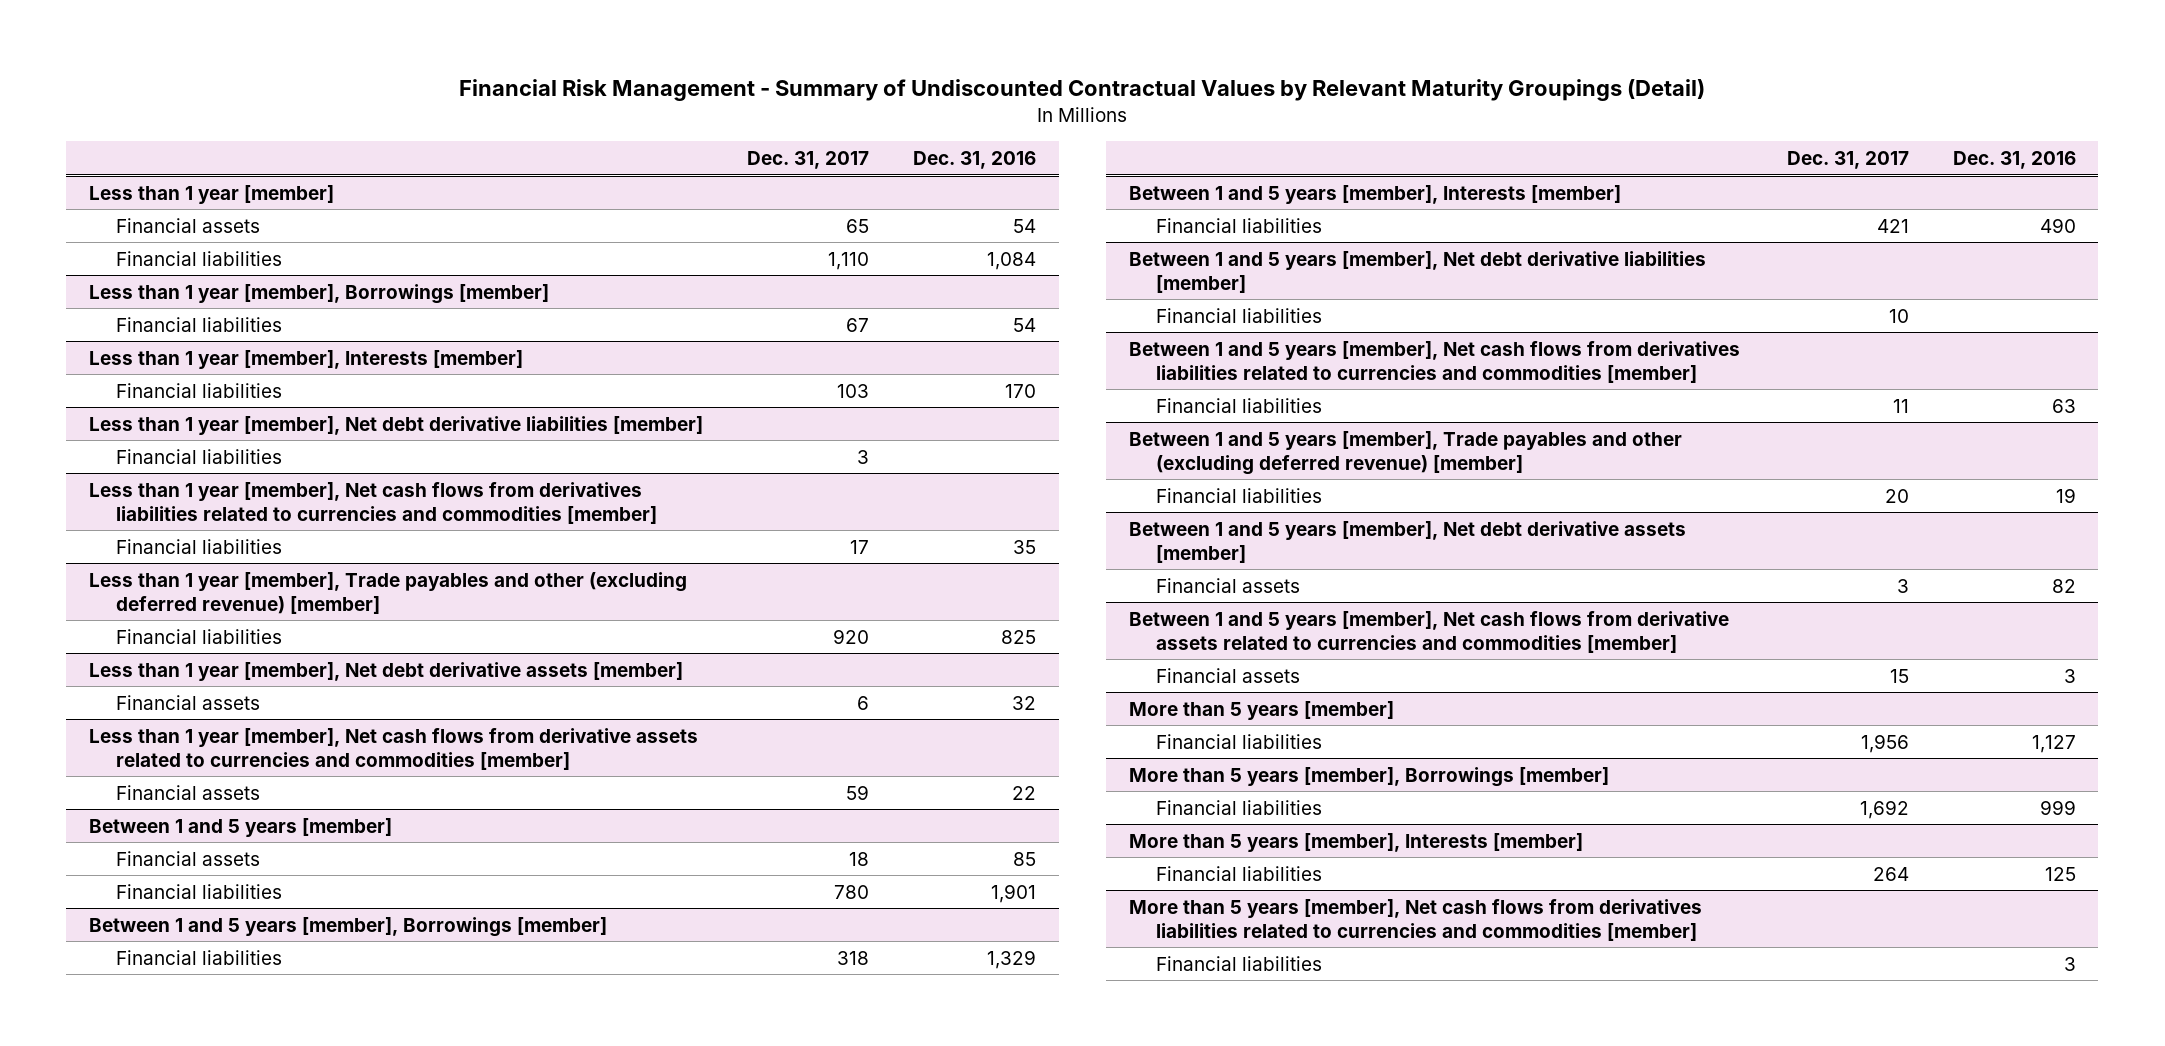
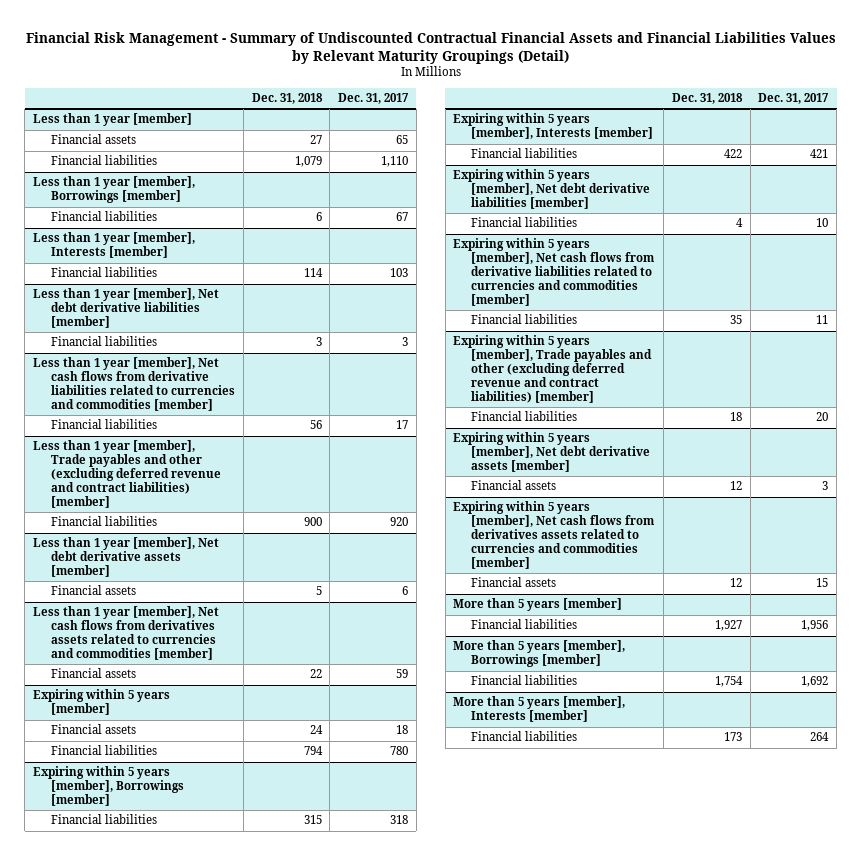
- Financial Risk Management - Summary of Undiscounted Contractual Values by Relevant Maturity Groupings (Detail)
+ Financial Risk Management - Summary of Undiscounted Contractual Financial Assets and Financial Liabilities Values by Relevant Maturity Groupings (Detail)
- | Dec. 31, 2017 | Dec. 31, 2016
+ | Dec. 31, 2018 | Dec. 31, 2017
- Less than 1 year [member], Net cash flows from derivatives liabilities related to currencies and commodities [member]
+ Less than 1 year [member], Net cash flows from derivative liabilities related to currencies and commodities [member]
- Less than 1 year [member], Trade payables and other (excluding deferred revenue) [member]
+ Less than 1 year [member], Trade payables and other (excluding deferred revenue and contract liabilities) [member]
- Less than 1 year [member], Net cash flows from derivative assets related to currencies and commodities [member]
+ Less than 1 year [member], Net cash flows from derivatives assets related to currencies and commodities [member]
- Between 1 and 5 years [member]
+ Expiring within 5 years [member]
- Between 1 and 5 years [member], Borrowings [member]
+ Expiring within 5 years [member], Borrowings [member]
- Between 1 and 5 years [member], Interests [member]
+ Expiring within 5 years [member], Interests [member]
- Between 1 and 5 years [member], Net debt derivative liabilities [member]
+ Expiring within 5 years [member], Net debt derivative liabilities [member]
- Between 1 and 5 years [member], Net cash flows from derivatives liabilities related to currencies and commodities [member]
+ Expiring within 5 years [member], Net cash flows from derivative liabilities related to currencies and commodities [member]
- Between 1 and 5 years [member], Trade payables and other (excluding deferred revenue) [member]
+ Expiring within 5 years [member], Trade payables and other (excluding deferred revenue and contract liabilities) [member]
- Between 1 and 5 years [member], Net debt derivative assets [member]
+ Expiring within 5 years [member], Net debt derivative assets [member]
- Between 1 and 5 years [member], Net cash flows from derivative assets related to currencies and commodities [member]
+ Expiring within 5 years [member], Net cash flows from derivatives assets related to currencies and commodities [member]
- More than 5 years [member], Net cash flows from derivatives liabilities related to currencies and commodities [member]
- Financial liabilities | | 3

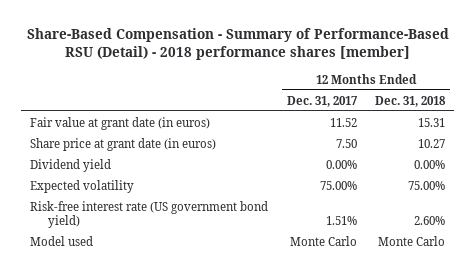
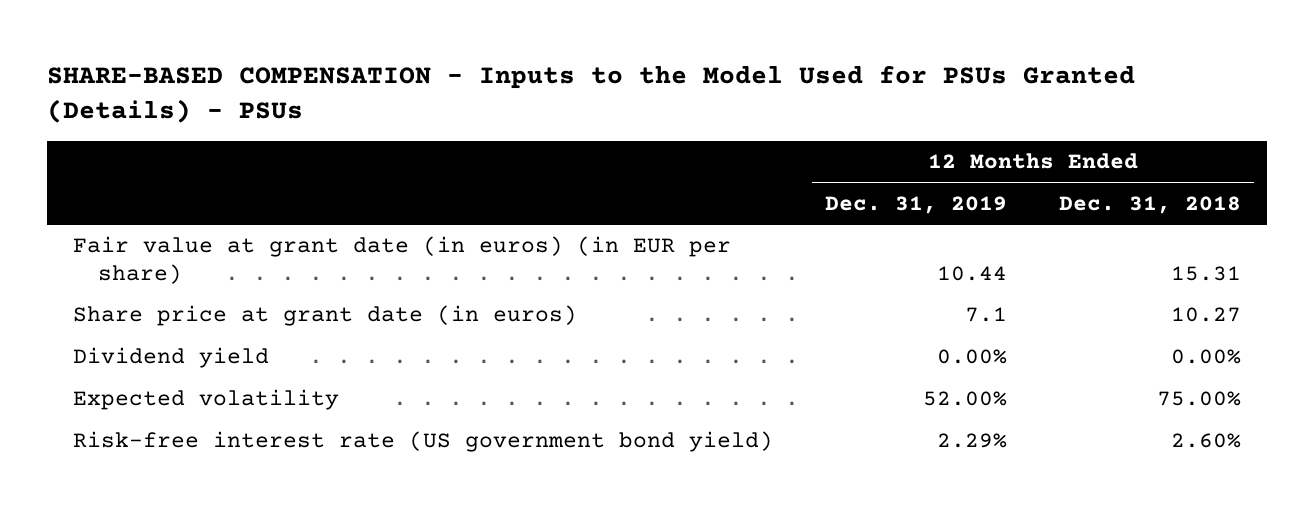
- Share-Based Compensation - Summary of Performance-Based RSU (Detail) - 2018 performance shares [member]
+ SHARE-BASED COMPENSATION - Inputs to the Model Used for PSUs Granted (Details) - PSUs
- | 12 Months Ended Dec. 31, 2017 | 12 Months Ended Dec. 31, 2018
+ | 12 Months Ended Dec. 31, 2019 | 12 Months Ended Dec. 31, 2018
- Fair value at grant date (in euros) | 11.52 | 15.31
+ Fair value at grant date (in euros) (in EUR per share) | 10.44 | 15.31
- Model used | Monte Carlo | Monte Carlo

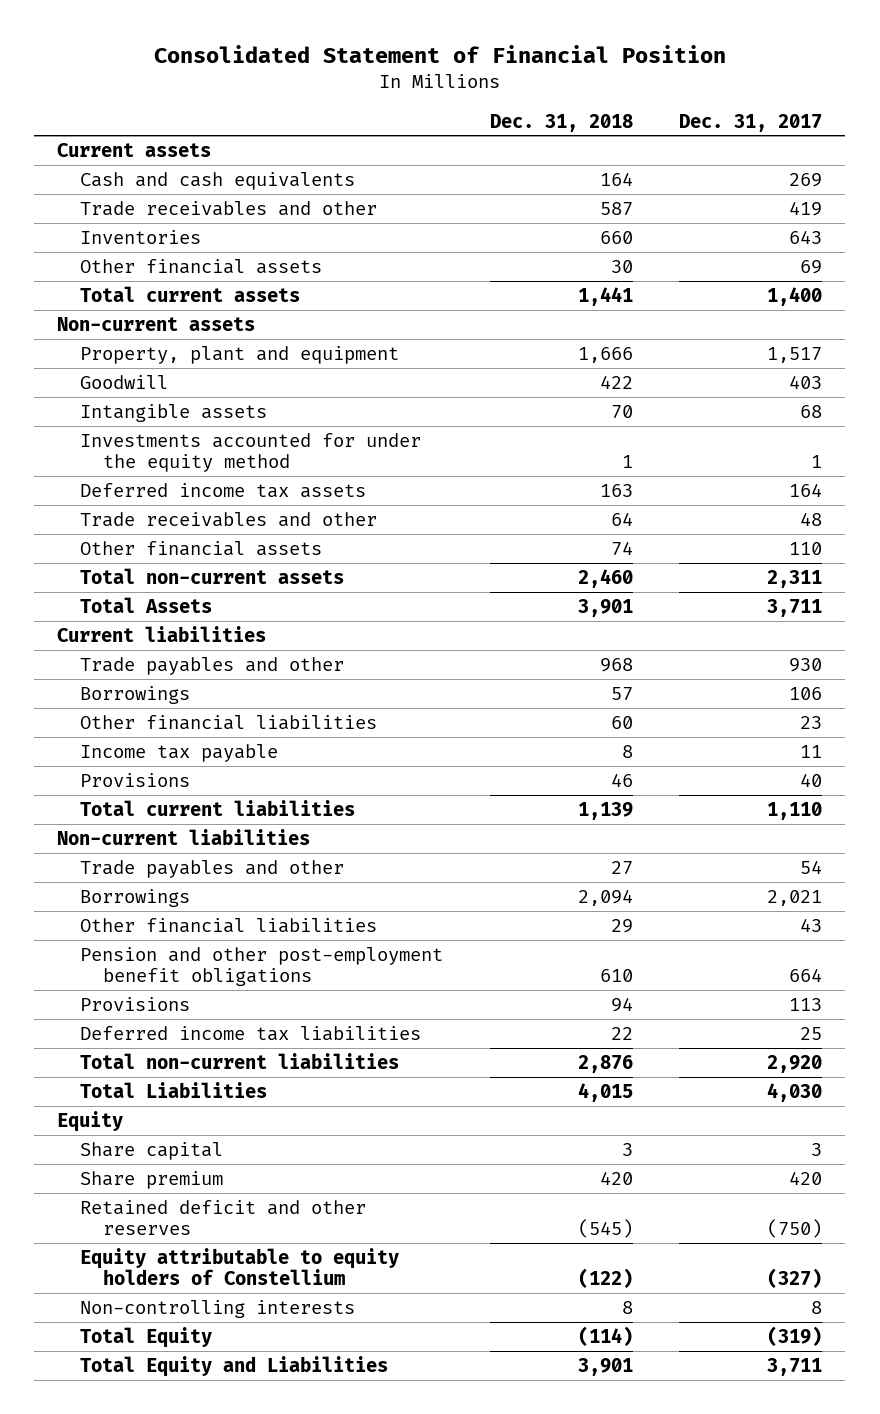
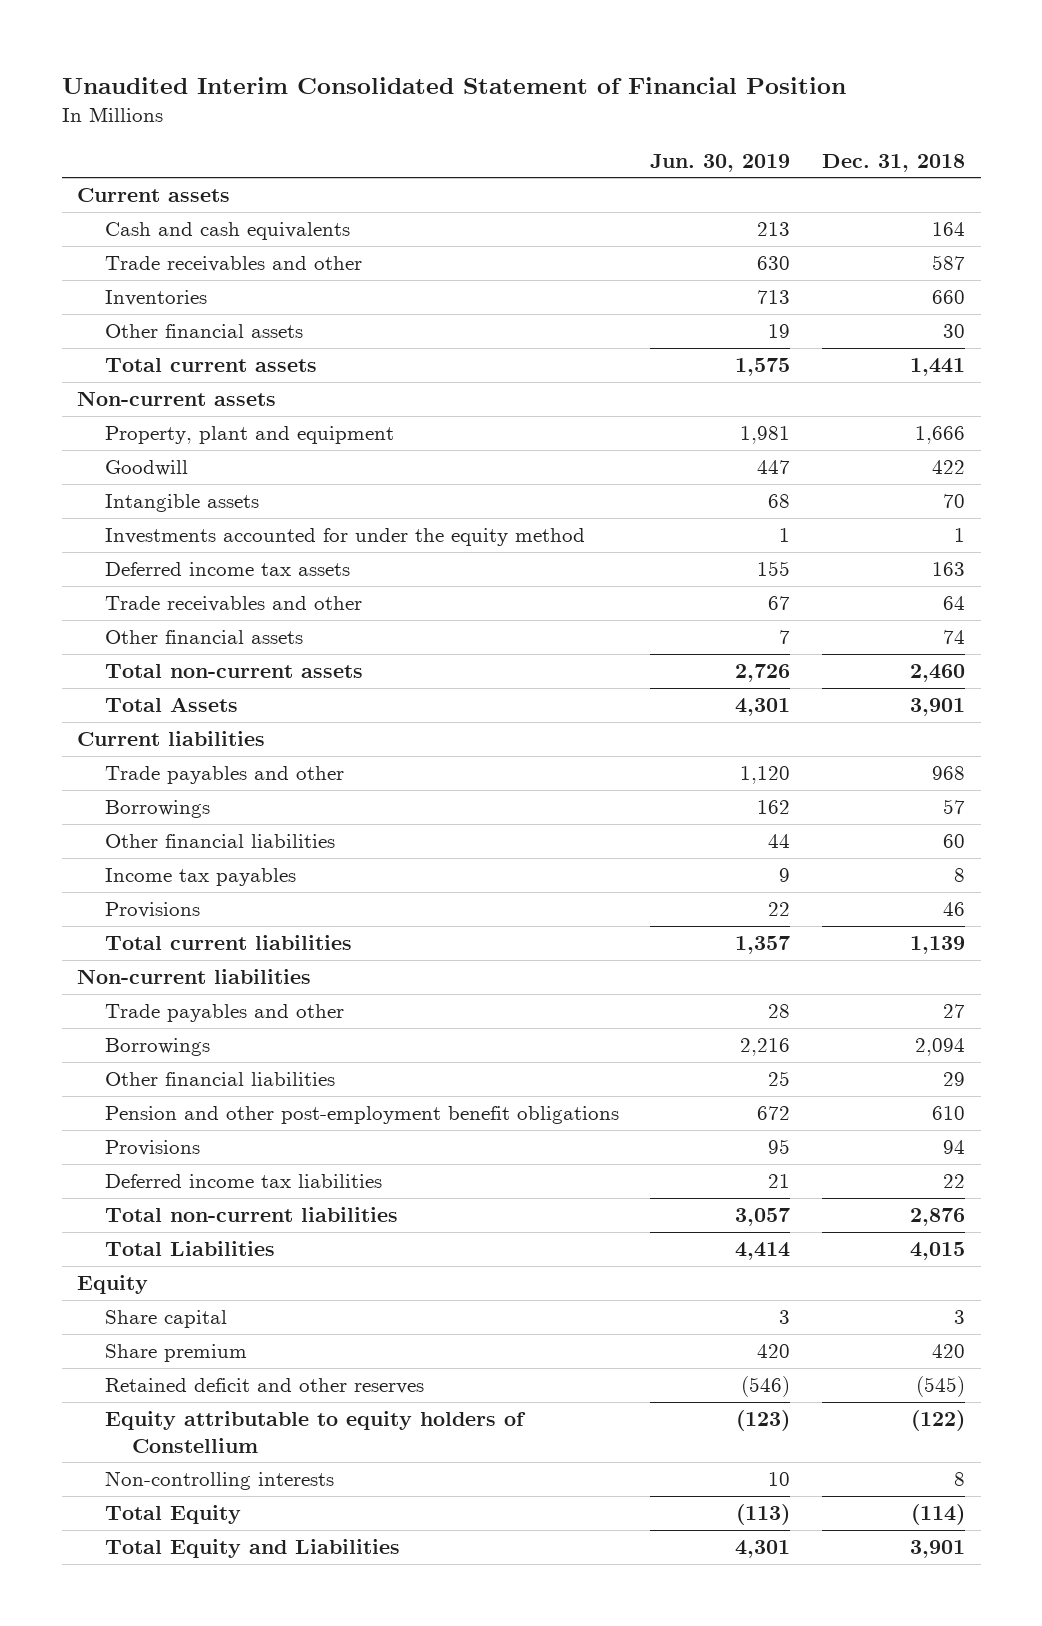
- Consolidated Statement of Financial Position
+ Unaudited Interim Consolidated Statement of Financial Position
- | Dec. 31, 2018 | Dec. 31, 2017
+ | Jun. 30, 2019 | Dec. 31, 2018
- Income tax payable | 8 | 11
+ Income tax payables | 9 | 8

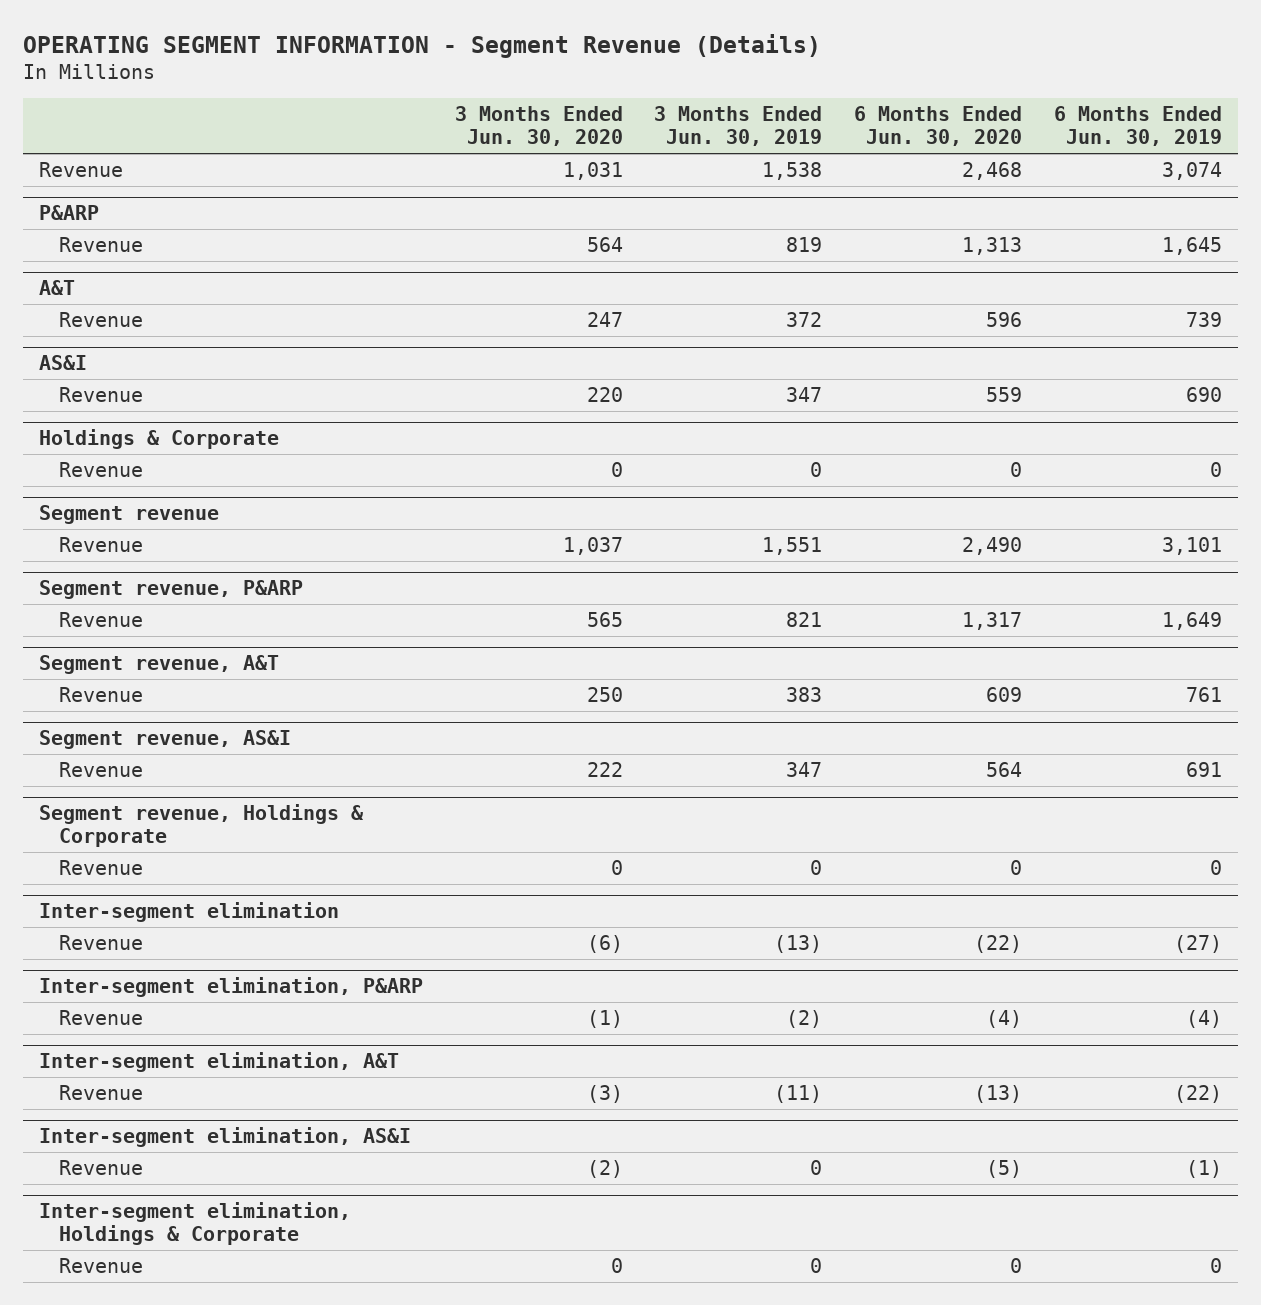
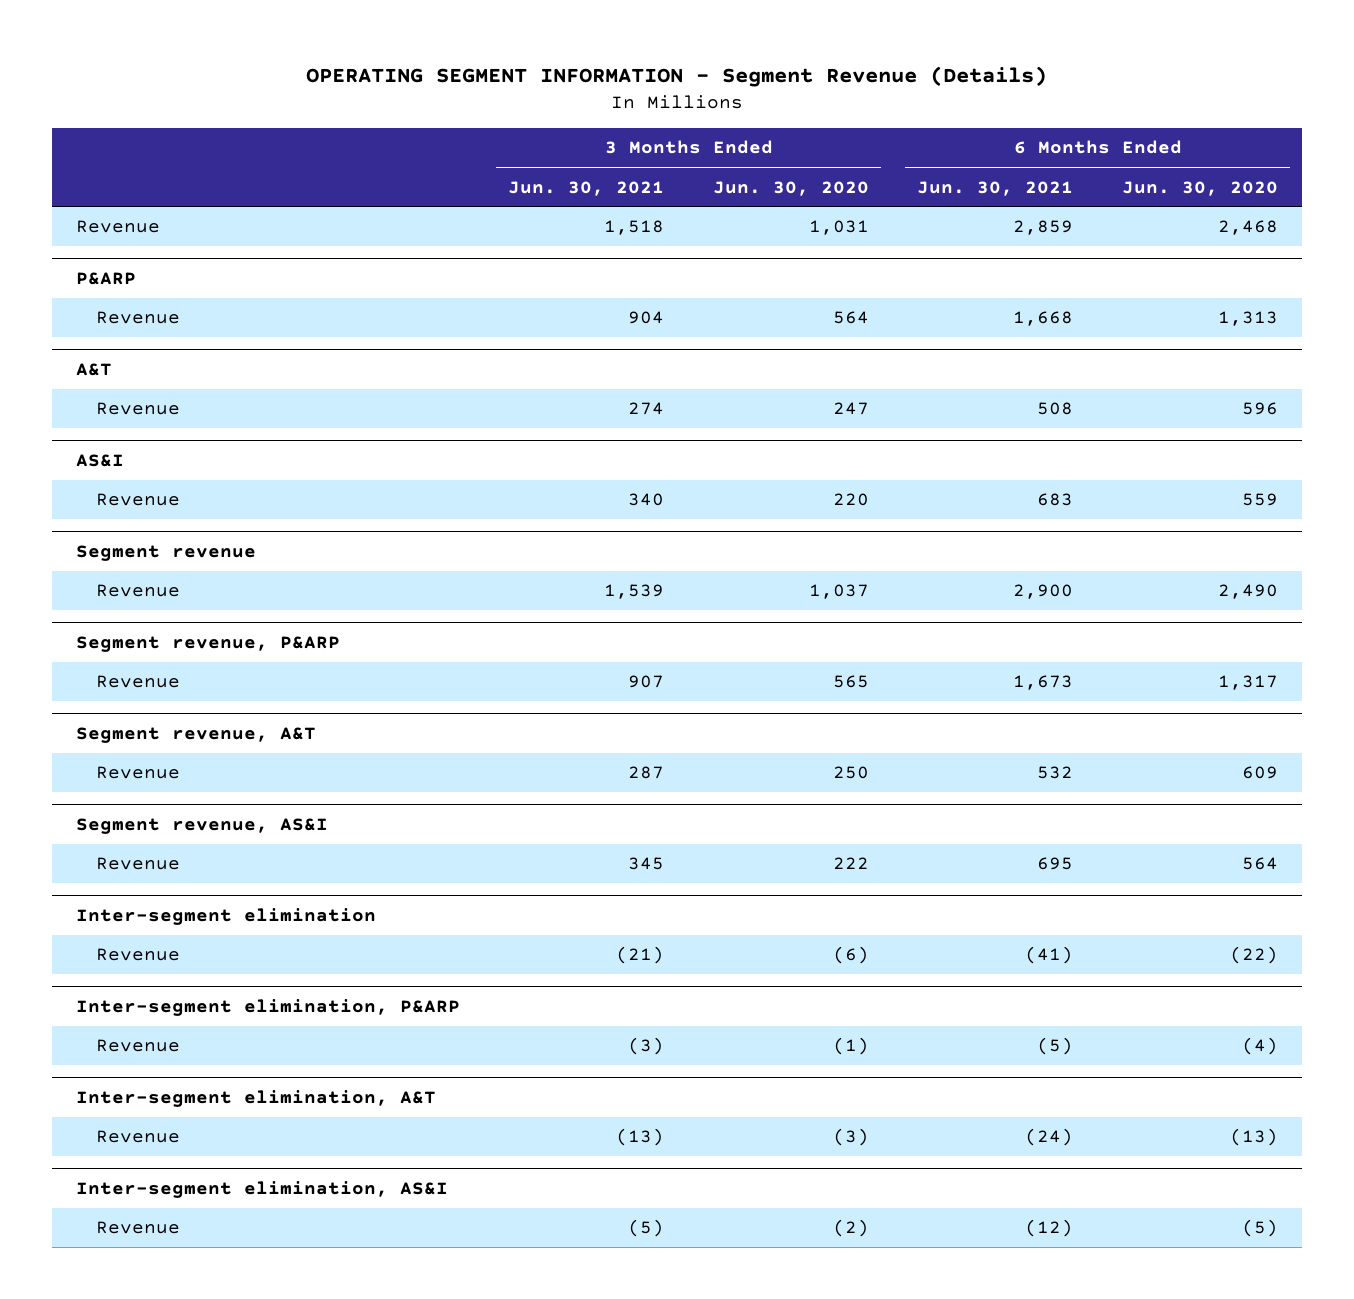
- | 3 Months Ended Jun. 30, 2020 | 3 Months Ended Jun. 30, 2019 | 6 Months Ended Jun. 30, 2020 | 6 Months Ended Jun. 30, 2019
+ | 3 Months Ended Jun. 30, 2021 | 3 Months Ended Jun. 30, 2020 | 6 Months Ended Jun. 30, 2021 | 6 Months Ended Jun. 30, 2020
- Holdings & Corporate
- Revenue | 0 | 0 | 0 | 0
- Segment revenue, Holdings & Corporate
- Revenue | 0 | 0 | 0 | 0
- Inter-segment elimination, Holdings & Corporate
- Revenue | 0 | 0 | 0 | 0

